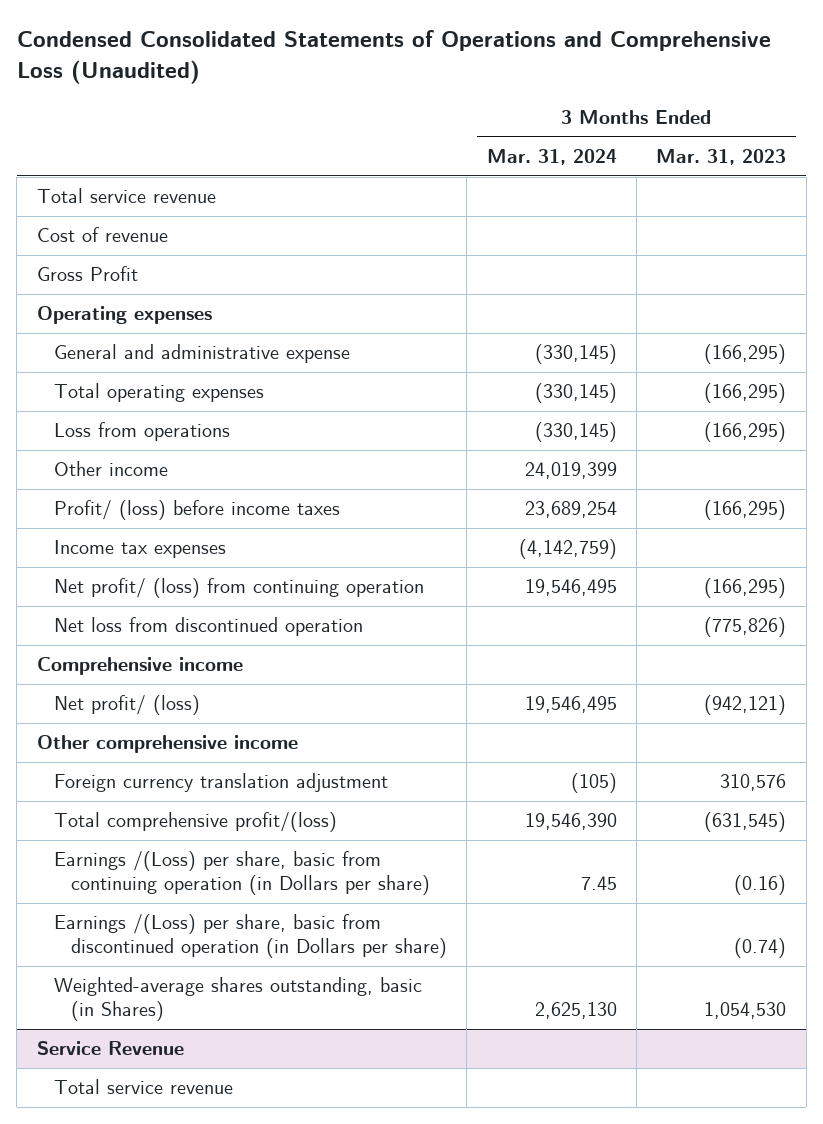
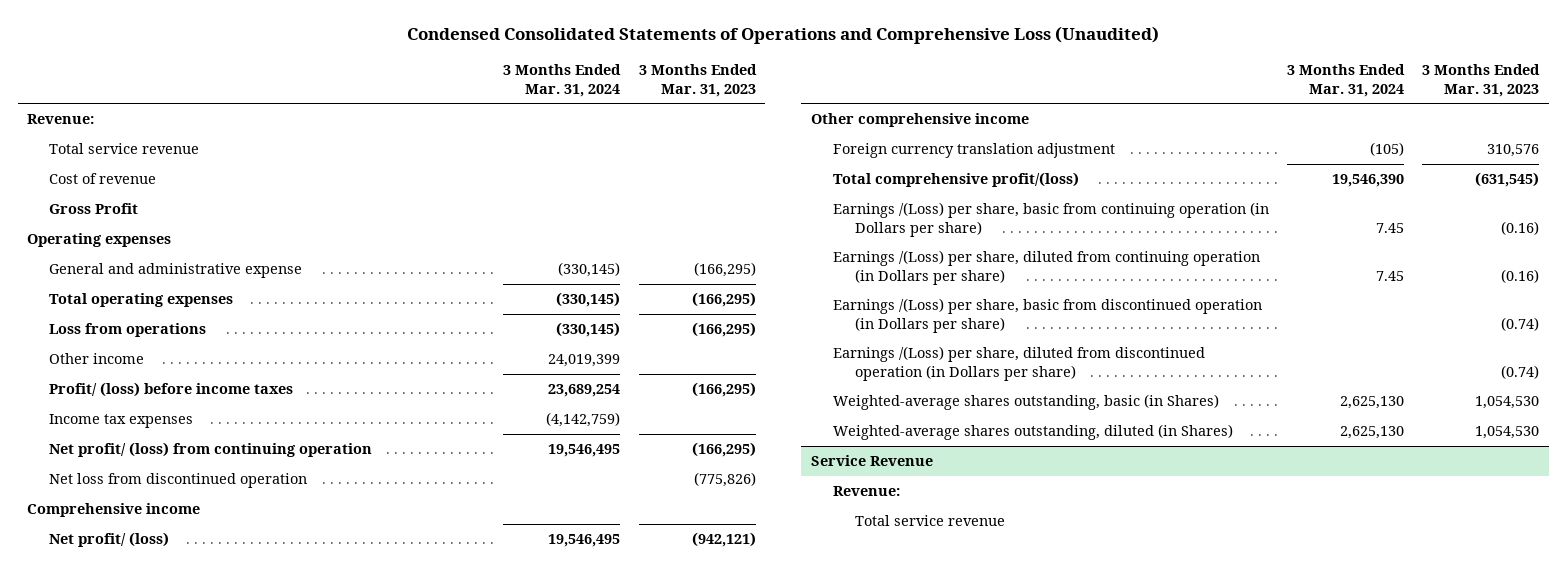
+ Revenue:
+ Earnings /(Loss) per share, diluted from continuing operation (in Dollars per share) | 7.45 | (0.16)
+ Earnings /(Loss) per share, diluted from discontinued operation (in Dollars per share) | | (0.74)
+ Weighted-average shares outstanding, diluted (in Shares) | 2,625,130 | 1,054,530
@ Service Revenue
+ Revenue:

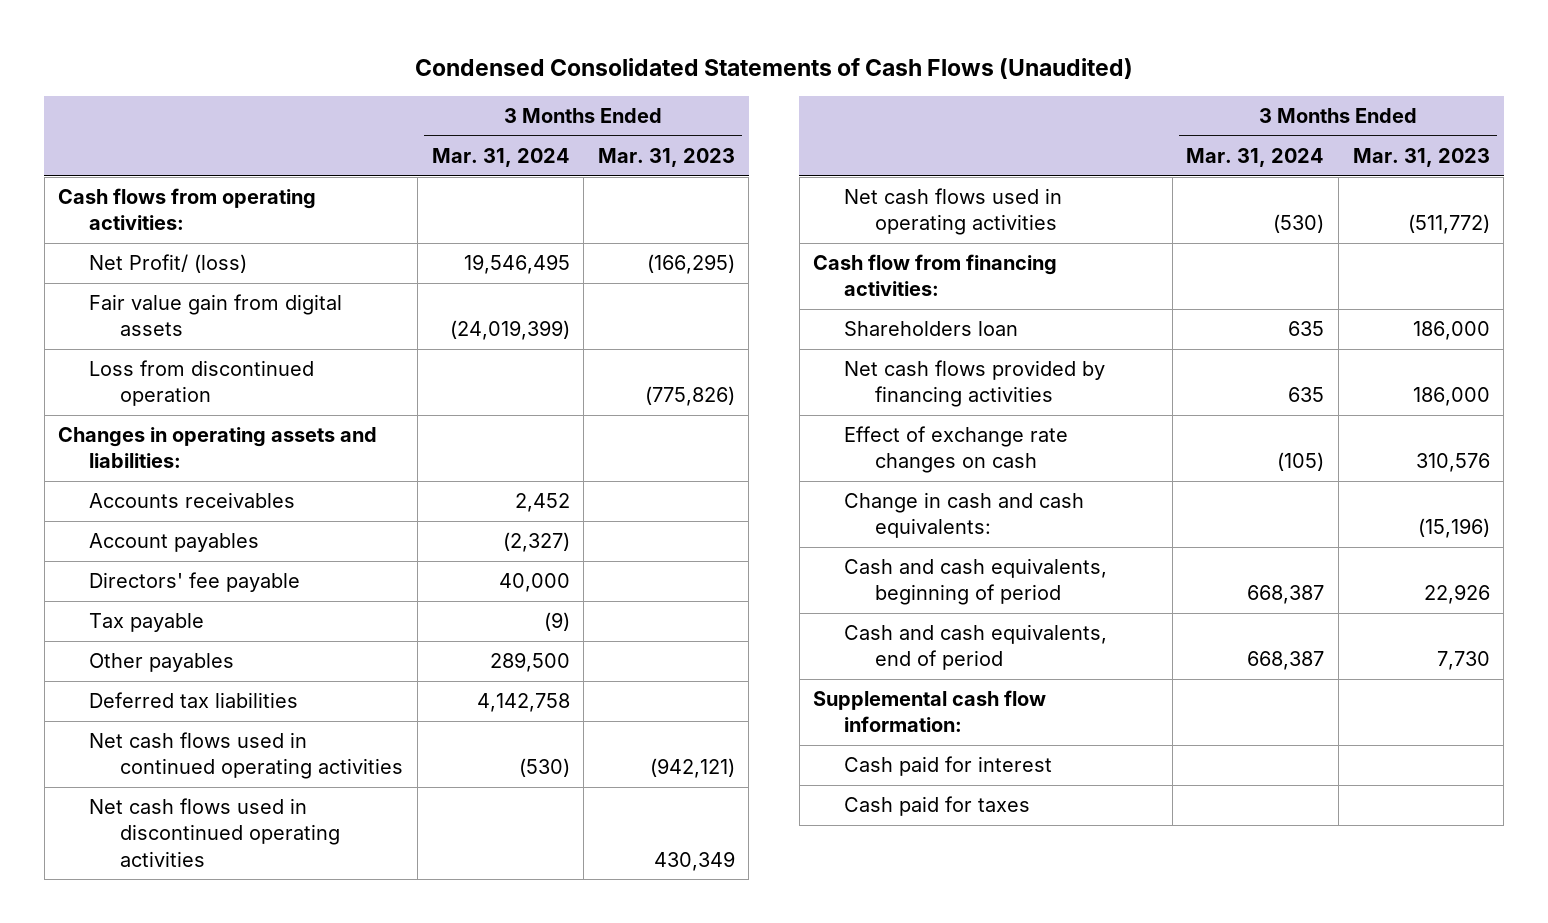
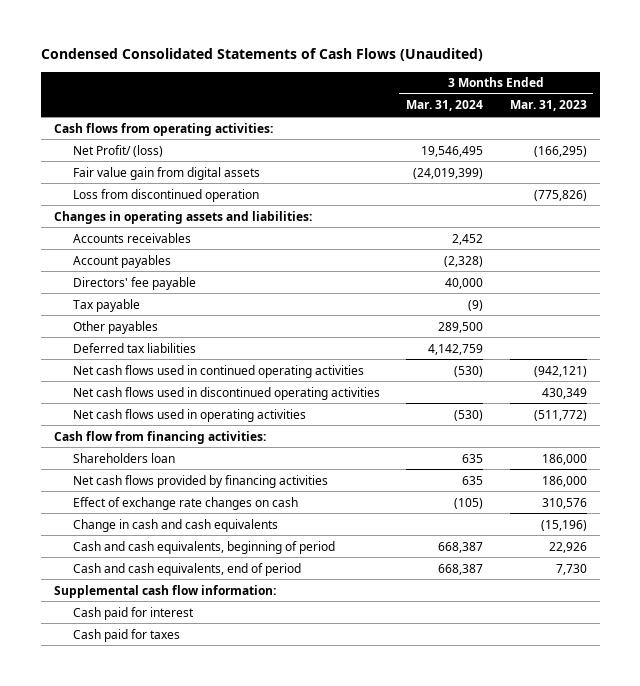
- Account payables | (2,327) |
+ Account payables | (2,328) |
- Deferred tax liabilities | 4,142,758 |
+ Deferred tax liabilities | 4,142,759 |
- Change in cash and cash equivalents: | | (15,196)
+ Change in cash and cash equivalents | | (15,196)

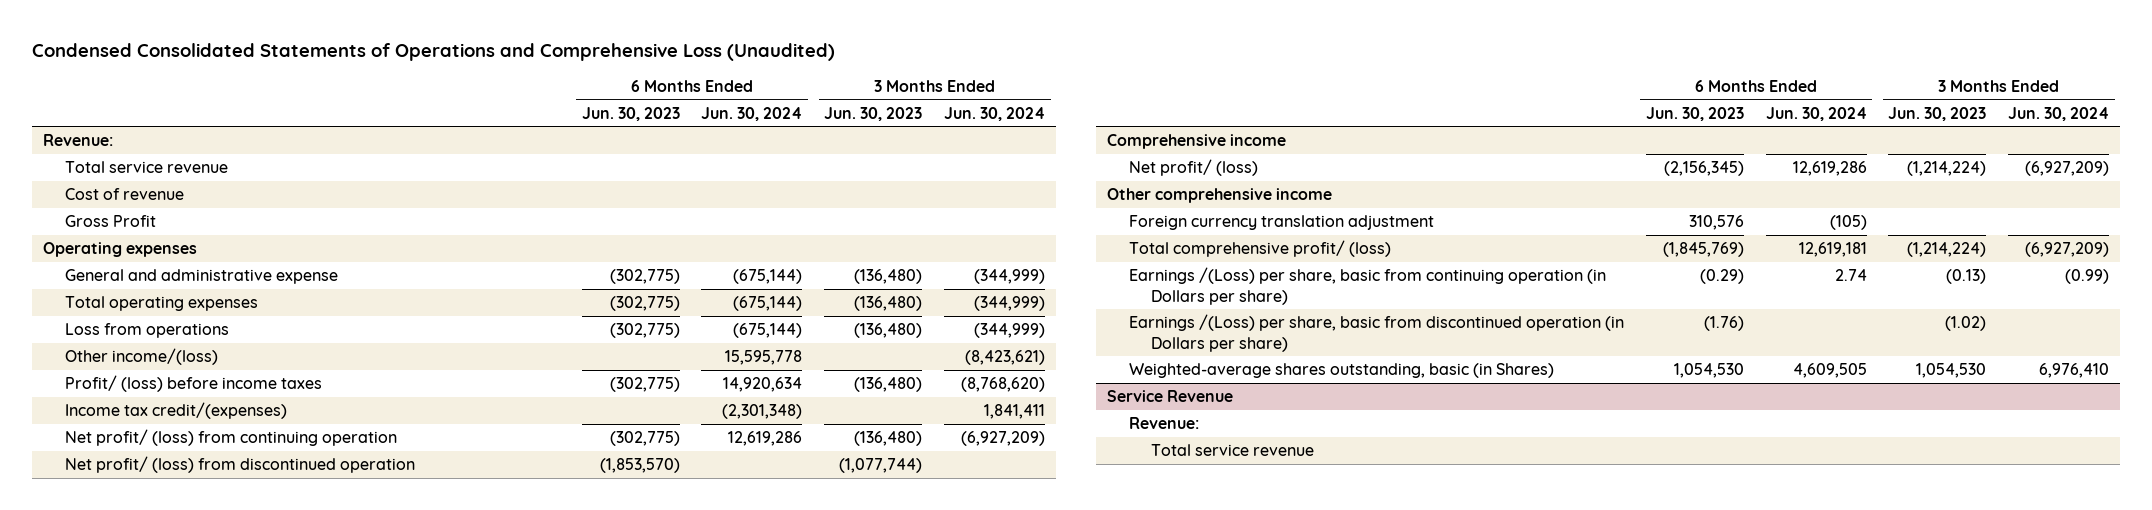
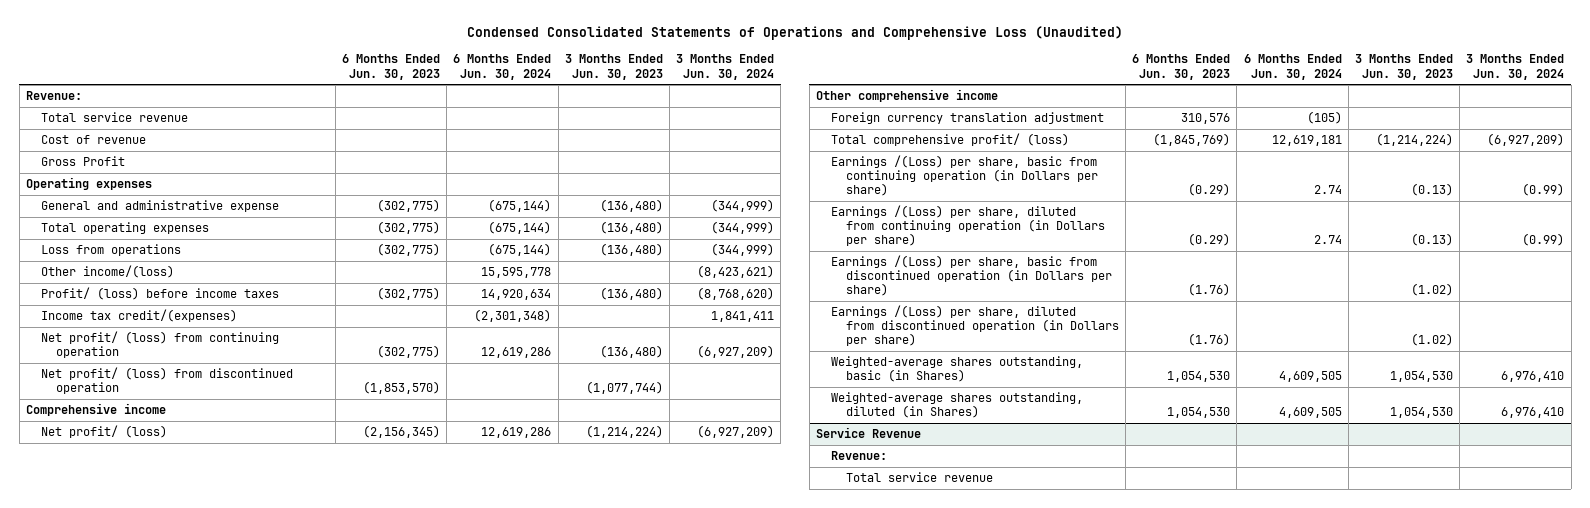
+ Earnings /(Loss) per share, diluted from continuing operation (in Dollars per share) | (0.29) | 2.74 | (0.13) | (0.99)
+ Earnings /(Loss) per share, diluted from discontinued operation (in Dollars per share) | (1.76) | | (1.02) |
+ Weighted-average shares outstanding, diluted (in Shares) | 1,054,530 | 4,609,505 | 1,054,530 | 6,976,410

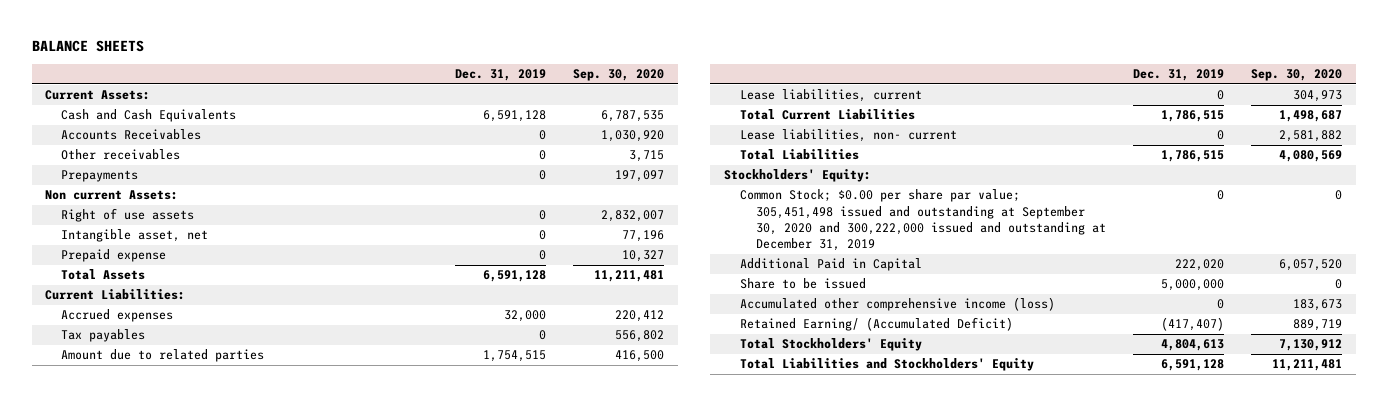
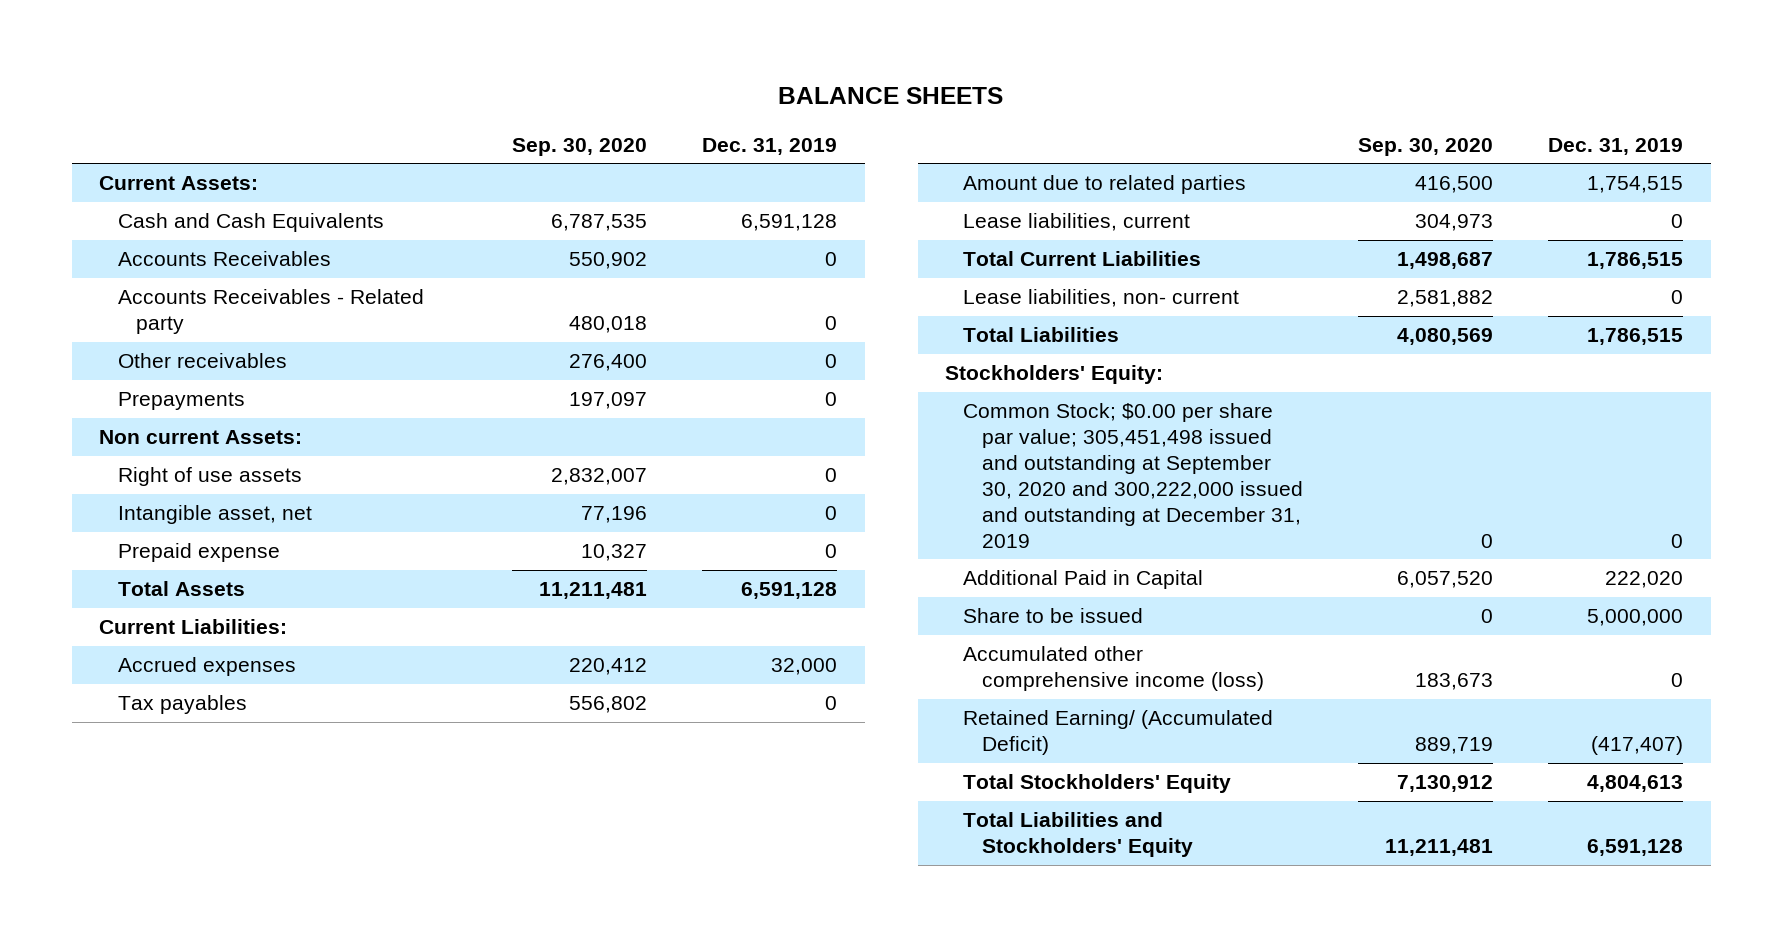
- | Dec. 31, 2019 | Sep. 30, 2020
+ | Sep. 30, 2020 | Dec. 31, 2019
- Accounts Receivables | 0 | 1,030,920
- Other receivables | 0 | 3,715
+ Accounts Receivables | 550,902 | 0
+ Accounts Receivables - Related party | 480,018 | 0
+ Other receivables | 276,400 | 0

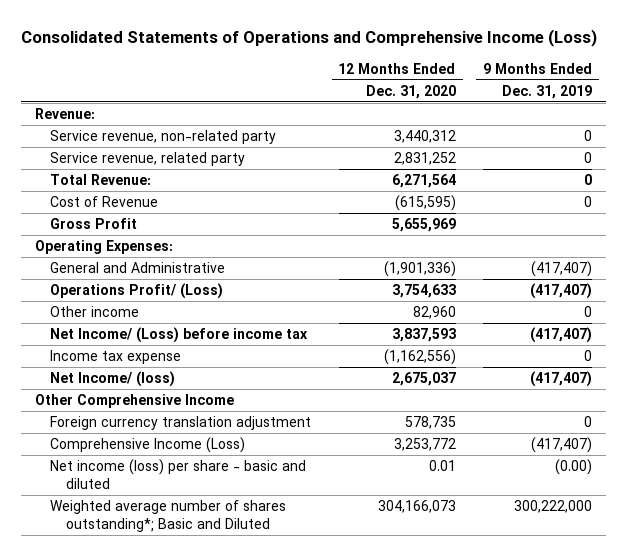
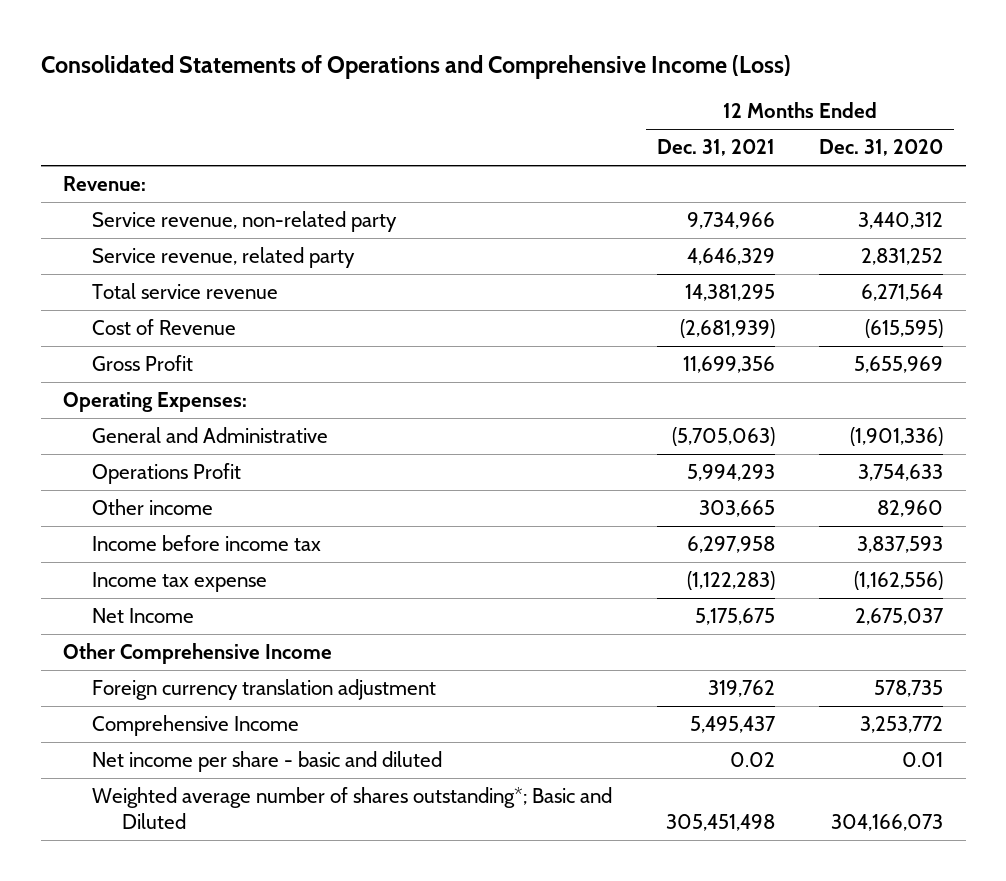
- | 12 Months Ended Dec. 31, 2020 | 9 Months Ended Dec. 31, 2019
+ | 12 Months Ended Dec. 31, 2021 | 12 Months Ended Dec. 31, 2020
- Total Revenue: | 6,271,564 | 0
+ Total service revenue | 14,381,295 | 6,271,564
- Operations Profit/ (Loss) | 3,754,633 | (417,407)
+ Operations Profit | 5,994,293 | 3,754,633
- Net Income/ (Loss) before income tax | 3,837,593 | (417,407)
+ Income before income tax | 6,297,958 | 3,837,593
- Net Income/ (loss) | 2,675,037 | (417,407)
+ Net Income | 5,175,675 | 2,675,037
- Comprehensive Income (Loss) | 3,253,772 | (417,407)
- Net income (loss) per share - basic and diluted | 0.01 | (0.00)
+ Comprehensive Income | 5,495,437 | 3,253,772
+ Net income per share - basic and diluted | 0.02 | 0.01

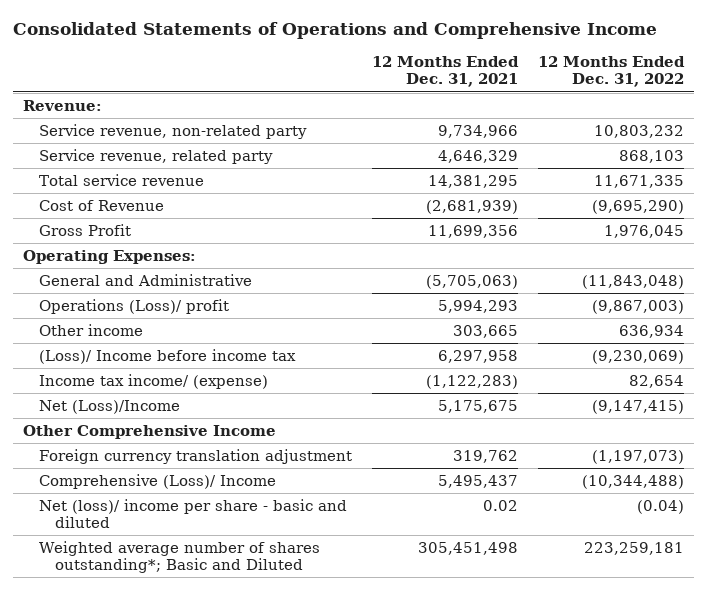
- Consolidated Statements of Operations and Comprehensive Income (Loss)
+ Consolidated Statements of Operations and Comprehensive Income
- | 12 Months Ended Dec. 31, 2021 | 12 Months Ended Dec. 31, 2020
+ | 12 Months Ended Dec. 31, 2021 | 12 Months Ended Dec. 31, 2022
- Operations Profit | 5,994,293 | 3,754,633
+ Operations (Loss)/ profit | 5,994,293 | (9,867,003)
- Income before income tax | 6,297,958 | 3,837,593
- Income tax expense | (1,122,283) | (1,162,556)
- Net Income | 5,175,675 | 2,675,037
+ (Loss)/ Income before income tax | 6,297,958 | (9,230,069)
+ Income tax income/ (expense) | (1,122,283) | 82,654
+ Net (Loss)/Income | 5,175,675 | (9,147,415)
- Comprehensive Income | 5,495,437 | 3,253,772
- Net income per share - basic and diluted | 0.02 | 0.01
+ Comprehensive (Loss)/ Income | 5,495,437 | (10,344,488)
+ Net (loss)/ income per share - basic and diluted | 0.02 | (0.04)

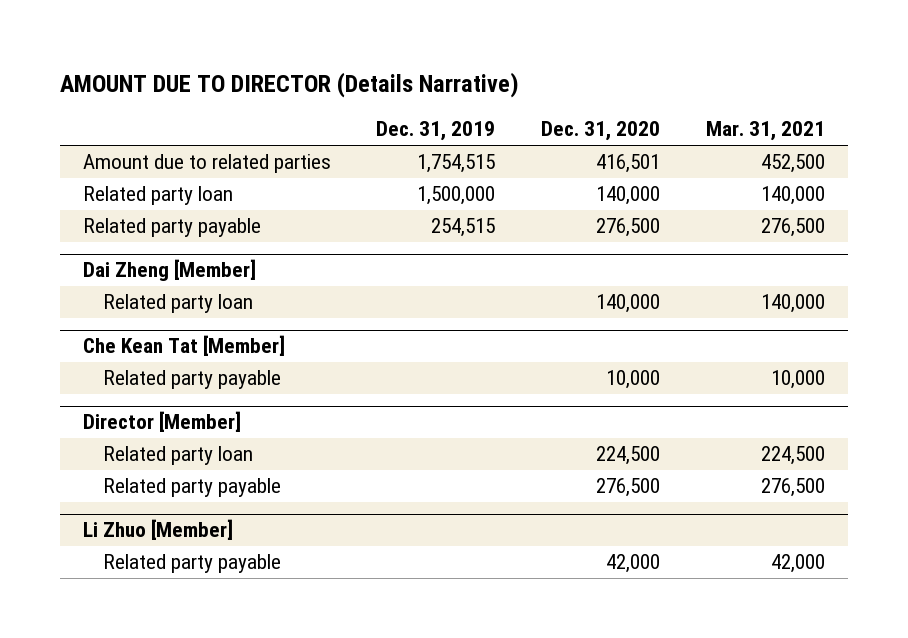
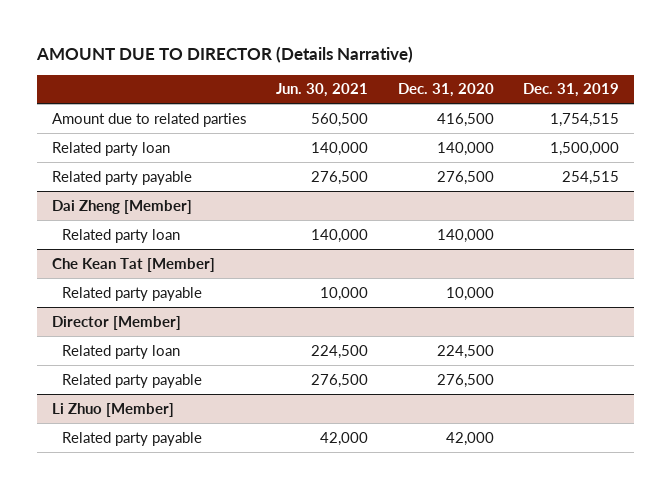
- | Dec. 31, 2019 | Dec. 31, 2020 | Mar. 31, 2021
+ | Jun. 30, 2021 | Dec. 31, 2020 | Dec. 31, 2019
- Amount due to related parties | 1,754,515 | 416,501 | 452,500
+ Amount due to related parties | 560,500 | 416,500 | 1,754,515

